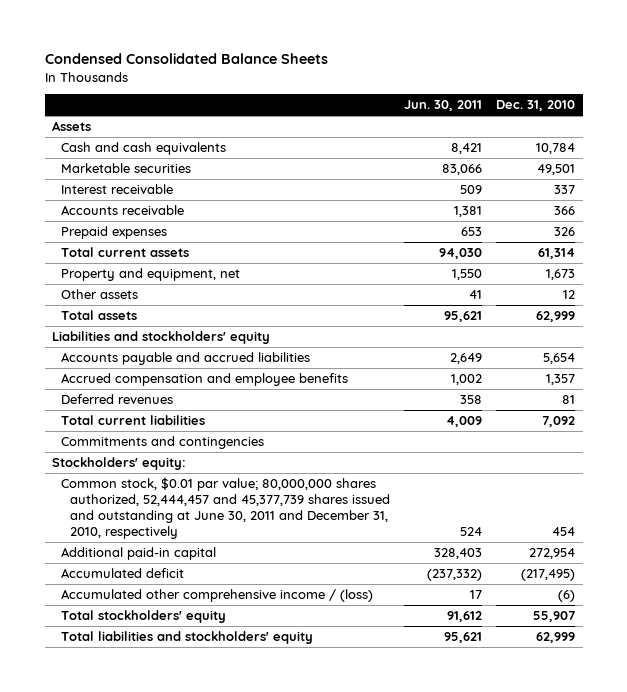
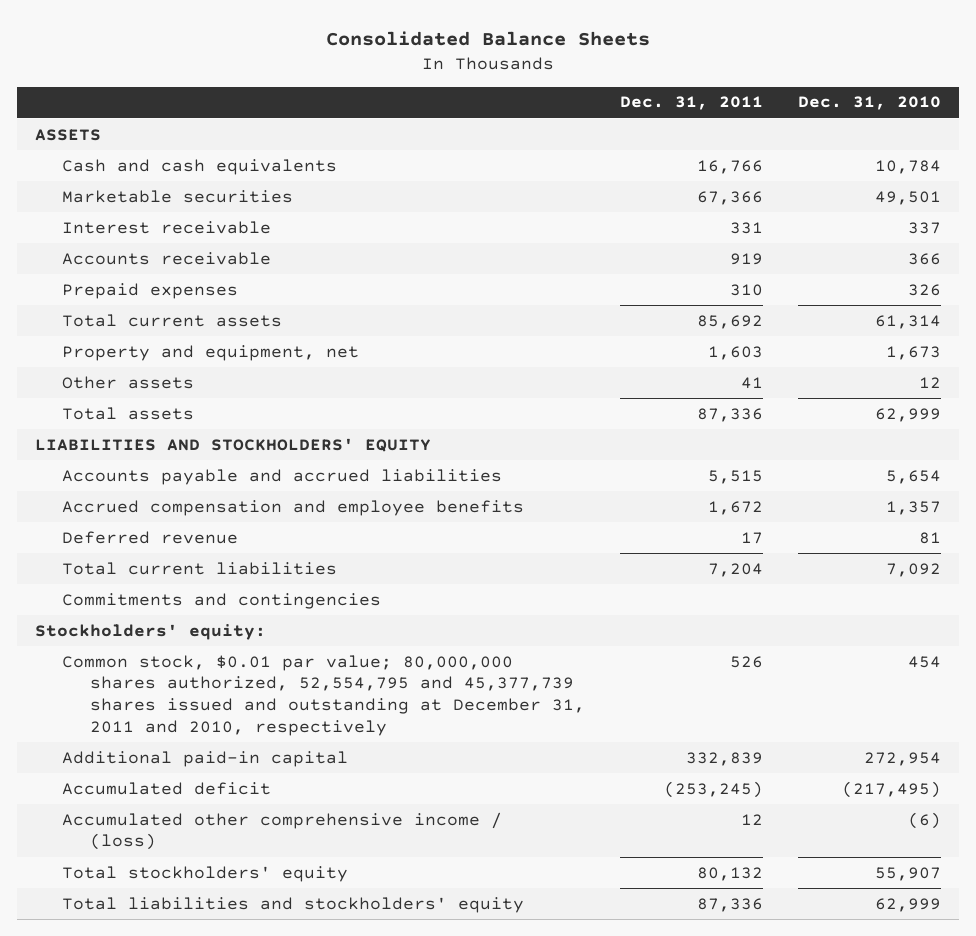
- Condensed Consolidated Balance Sheets
+ Consolidated Balance Sheets
- | Jun. 30, 2011 | Dec. 31, 2010
+ | Dec. 31, 2011 | Dec. 31, 2010
- Assets
+ ASSETS
- Liabilities and stockholders' equity
+ LIABILITIES AND STOCKHOLDERS' EQUITY
- Deferred revenues | 358 | 81
+ Deferred revenue | 17 | 81
- Common stock, $0.01 par value; 80,000,000 shares authorized, 52,444,457 and 45,377,739 shares issued and outstanding at June 30, 2011 and December 31, 2010, respectively | 524 | 454
+ Common stock, $0.01 par value; 80,000,000 shares authorized, 52,554,795 and 45,377,739 shares issued and outstanding at December 31, 2011 and 2010, respectively | 526 | 454

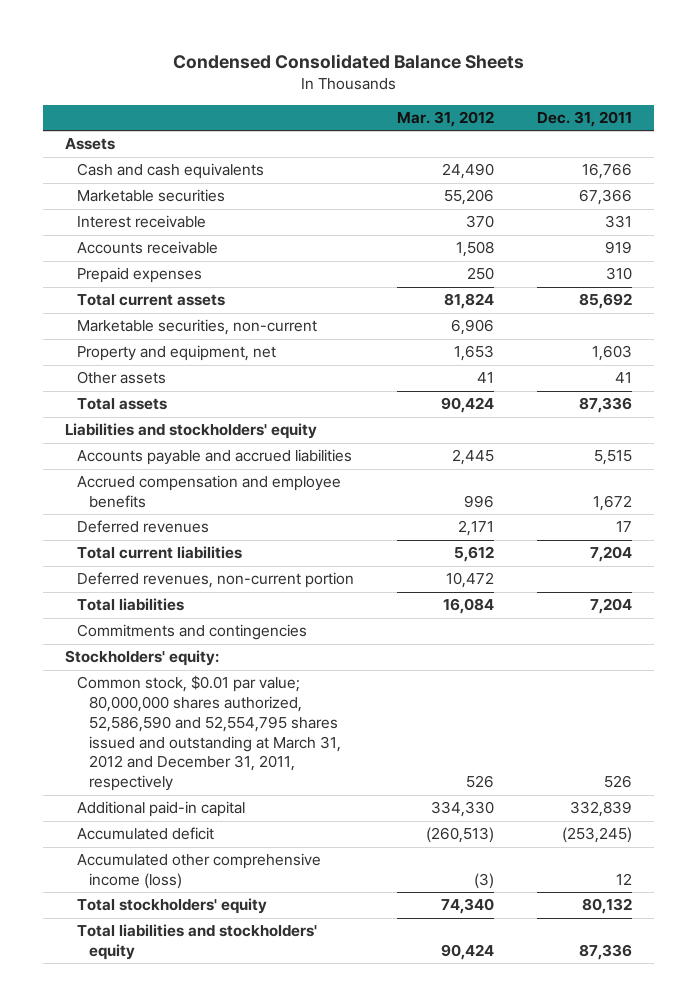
- Consolidated Balance Sheets
+ Condensed Consolidated Balance Sheets
- | Dec. 31, 2011 | Dec. 31, 2010
+ | Mar. 31, 2012 | Dec. 31, 2011
- ASSETS
+ Assets
+ Marketable securities, non-current | 6,906 |
- LIABILITIES AND STOCKHOLDERS' EQUITY
+ Liabilities and stockholders' equity
- Deferred revenue | 17 | 81
+ Deferred revenues | 2,171 | 17
+ Deferred revenues, non-current portion | 10,472 |
+ Total liabilities | 16,084 | 7,204
- Common stock, $0.01 par value; 80,000,000 shares authorized, 52,554,795 and 45,377,739 shares issued and outstanding at December 31, 2011 and 2010, respectively | 526 | 454
+ Common stock, $0.01 par value; 80,000,000 shares authorized, 52,586,590 and 52,554,795 shares issued and outstanding at March 31, 2012 and December 31, 2011, respectively | 526 | 526
- Accumulated other comprehensive income / (loss) | 12 | (6)
+ Accumulated other comprehensive income (loss) | (3) | 12

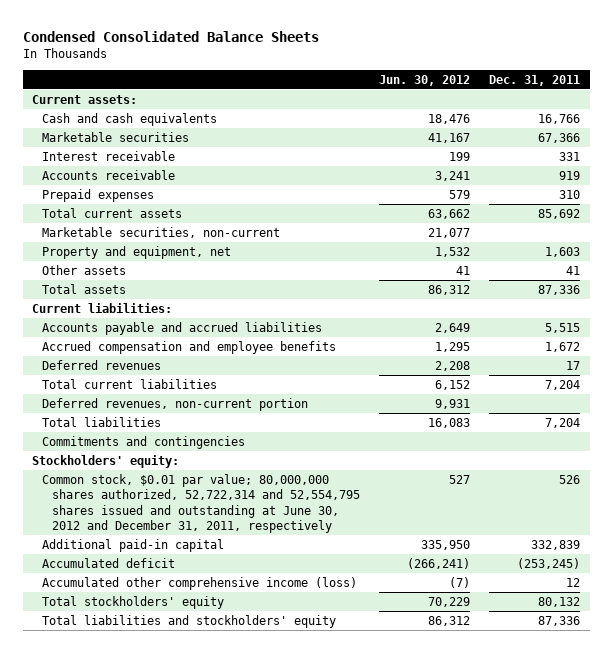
- | Mar. 31, 2012 | Dec. 31, 2011
+ | Jun. 30, 2012 | Dec. 31, 2011
- Assets
+ Current assets:
- Liabilities and stockholders' equity
+ Current liabilities:
- Common stock, $0.01 par value; 80,000,000 shares authorized, 52,586,590 and 52,554,795 shares issued and outstanding at March 31, 2012 and December 31, 2011, respectively | 526 | 526
+ Common stock, $0.01 par value; 80,000,000 shares authorized, 52,722,314 and 52,554,795 shares issued and outstanding at June 30, 2012 and December 31, 2011, respectively | 527 | 526

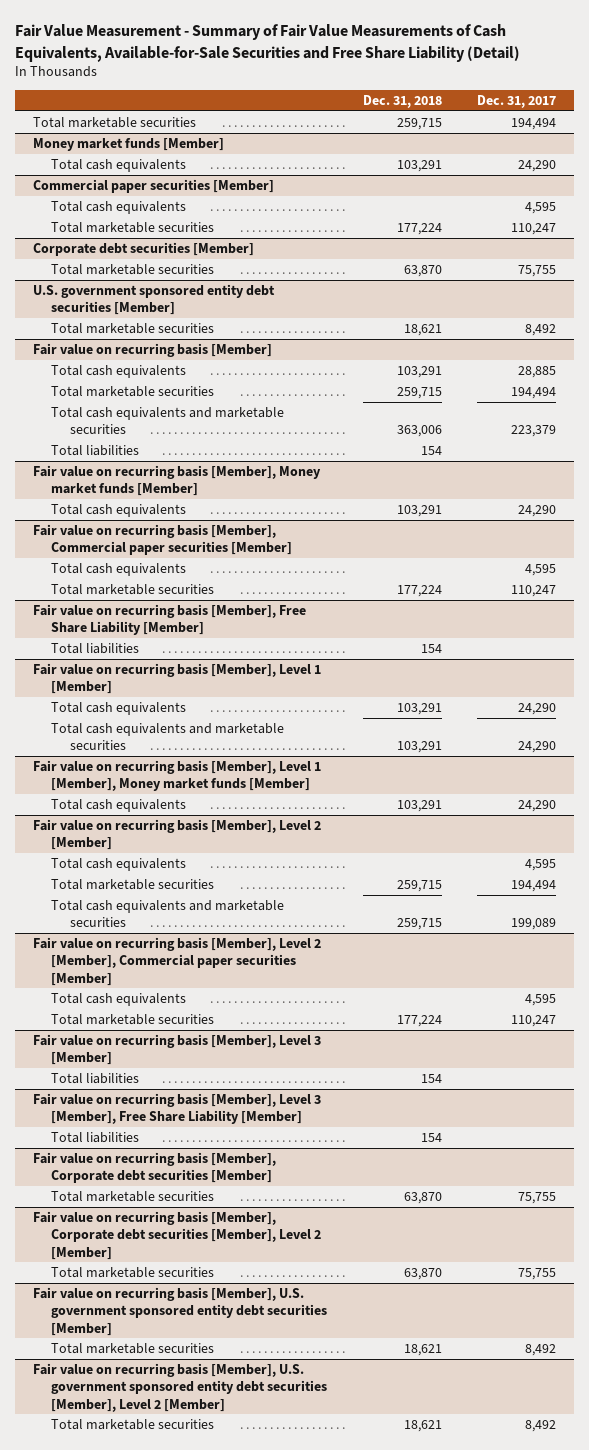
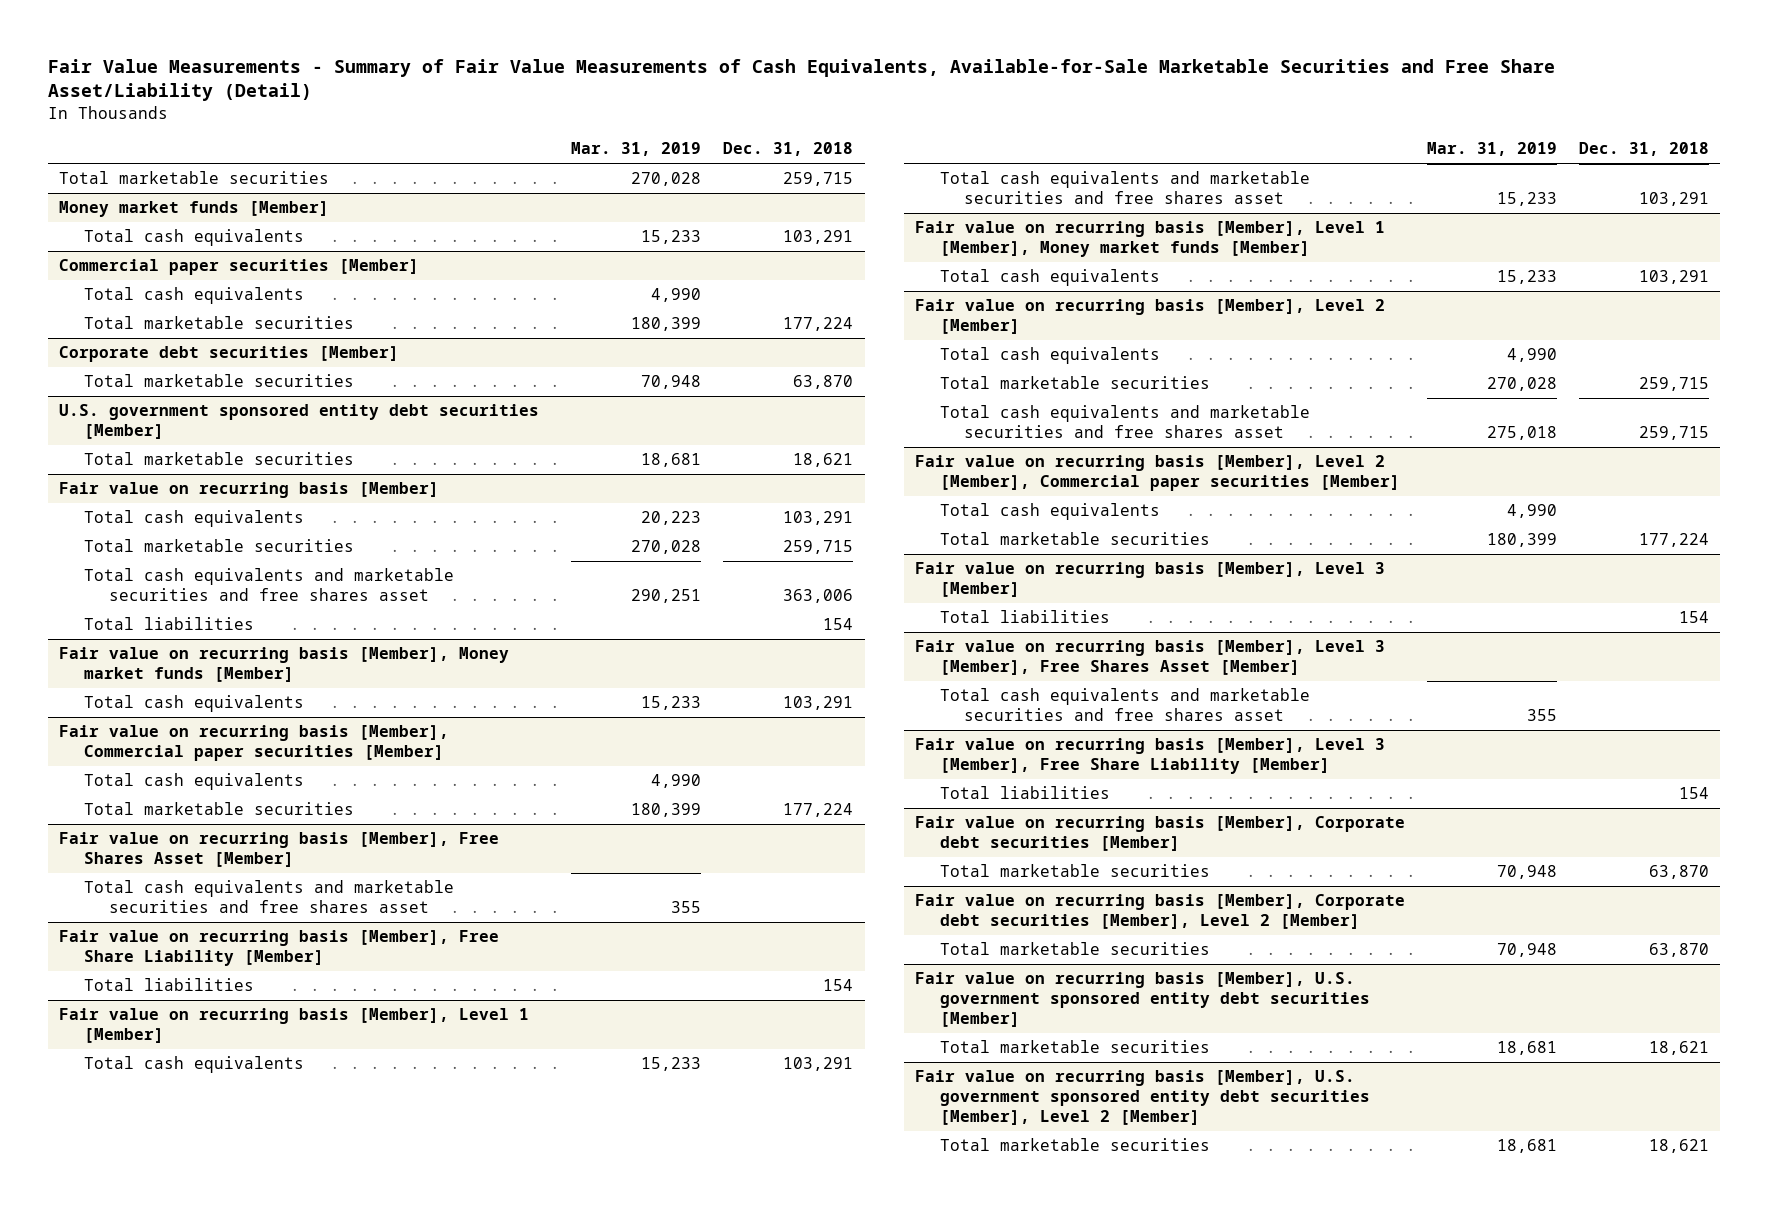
- Fair Value Measurement - Summary of Fair Value Measurements of Cash Equivalents, Available-for-Sale Securities and Free Share Liability (Detail)
+ Fair Value Measurements - Summary of Fair Value Measurements of Cash Equivalents, Available-for-Sale Marketable Securities and Free Share Asset/Liability (Detail)
- | Dec. 31, 2018 | Dec. 31, 2017
+ | Mar. 31, 2019 | Dec. 31, 2018
@ Fair value on recurring basis [Member]
- Total cash equivalents and marketable securities | 363,006 | 223,379
+ Total cash equivalents and marketable securities and free shares asset | 290,251 | 363,006
+ Fair value on recurring basis [Member], Free Shares Asset [Member]
+ Total cash equivalents and marketable securities and free shares asset | 355 |
@ Fair value on recurring basis [Member], Level 1 [Member]
- Total cash equivalents and marketable securities | 103,291 | 24,290
+ Total cash equivalents and marketable securities and free shares asset | 15,233 | 103,291
@ Fair value on recurring basis [Member], Level 2 [Member]
- Total cash equivalents and marketable securities | 259,715 | 199,089
+ Total cash equivalents and marketable securities and free shares asset | 275,018 | 259,715
+ Fair value on recurring basis [Member], Level 3 [Member], Free Shares Asset [Member]
+ Total cash equivalents and marketable securities and free shares asset | 355 |

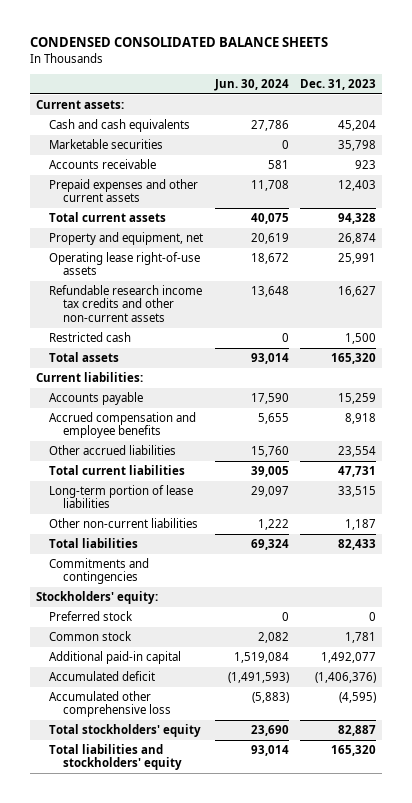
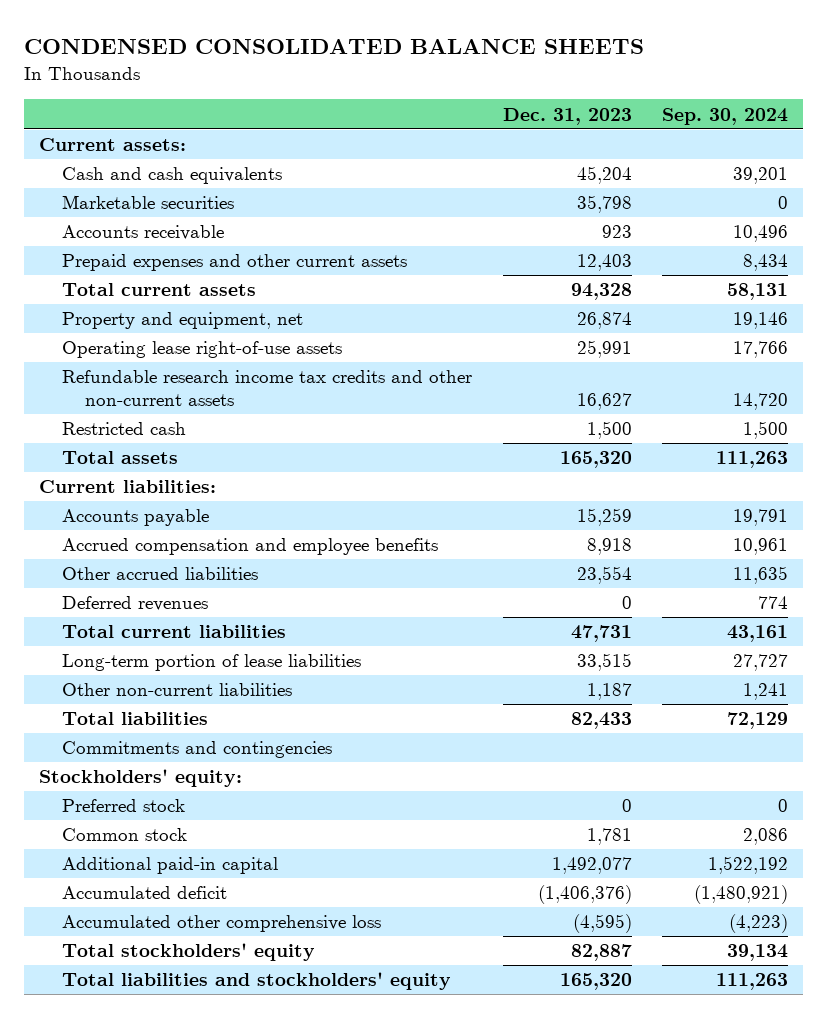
- | Jun. 30, 2024 | Dec. 31, 2023
+ | Dec. 31, 2023 | Sep. 30, 2024
+ Deferred revenues | 0 | 774

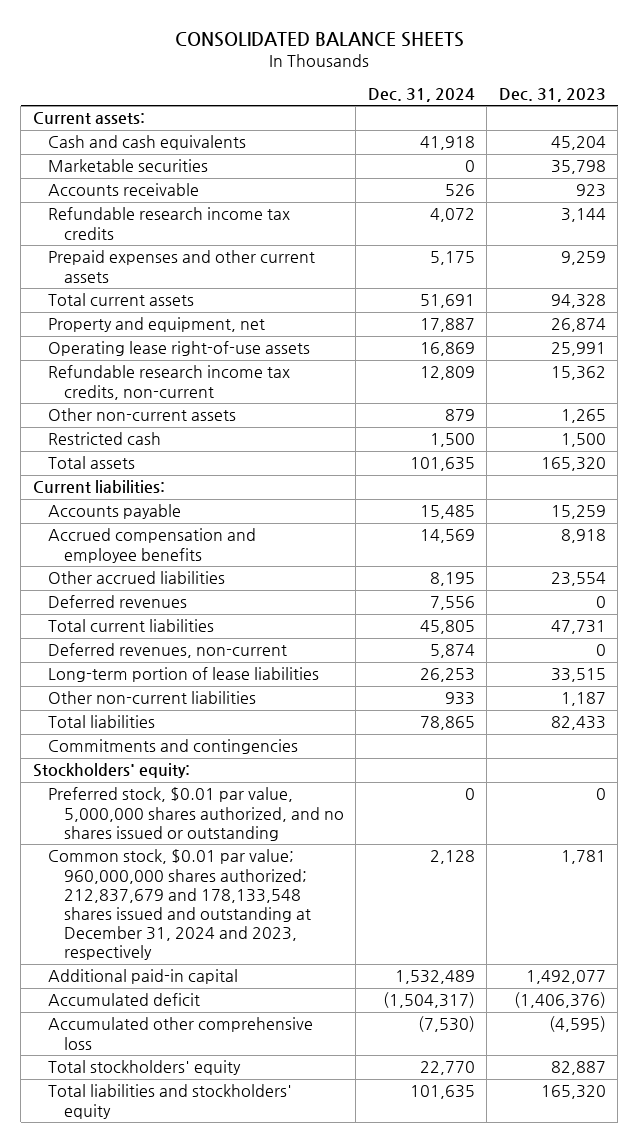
- CONDENSED CONSOLIDATED BALANCE SHEETS
+ CONSOLIDATED BALANCE SHEETS
- | Dec. 31, 2023 | Sep. 30, 2024
+ | Dec. 31, 2024 | Dec. 31, 2023
- Prepaid expenses and other current assets | 12,403 | 8,434
+ Refundable research income tax credits | 4,072 | 3,144
+ Prepaid expenses and other current assets | 5,175 | 9,259
- Refundable research income tax credits and other non-current assets | 16,627 | 14,720
+ Refundable research income tax credits, non-current | 12,809 | 15,362
+ Other non-current assets | 879 | 1,265
+ Deferred revenues, non-current | 5,874 | 0
- Preferred stock | 0 | 0
- Common stock | 1,781 | 2,086
+ Preferred stock, $0.01 par value, 5,000,000 shares authorized, and no shares issued or outstanding | 0 | 0
+ Common stock, $0.01 par value; 960,000,000 shares authorized; 212,837,679 and 178,133,548 shares issued and outstanding at December 31, 2024 and 2023, respectively | 2,128 | 1,781

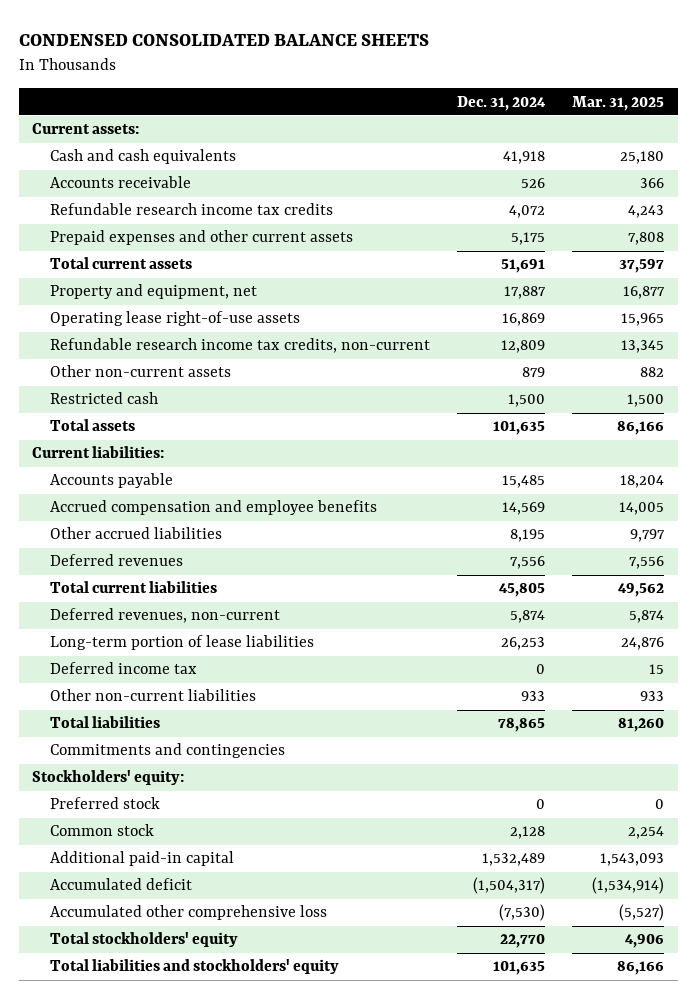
- CONSOLIDATED BALANCE SHEETS
+ CONDENSED CONSOLIDATED BALANCE SHEETS
- | Dec. 31, 2024 | Dec. 31, 2023
+ | Dec. 31, 2024 | Mar. 31, 2025
- Marketable securities | 0 | 35,798
+ Deferred income tax | 0 | 15
- Preferred stock, $0.01 par value, 5,000,000 shares authorized, and no shares issued or outstanding | 0 | 0
- Common stock, $0.01 par value; 960,000,000 shares authorized; 212,837,679 and 178,133,548 shares issued and outstanding at December 31, 2024 and 2023, respectively | 2,128 | 1,781
+ Preferred stock | 0 | 0
+ Common stock | 2,128 | 2,254

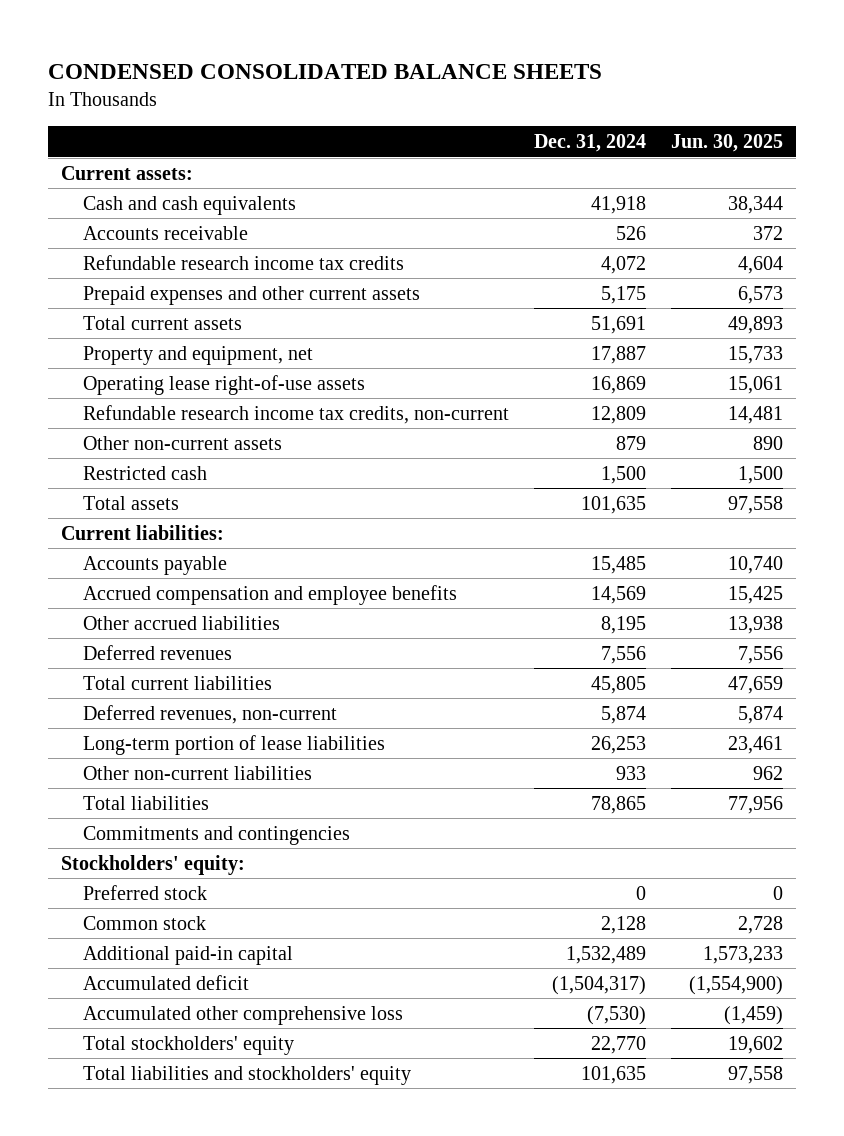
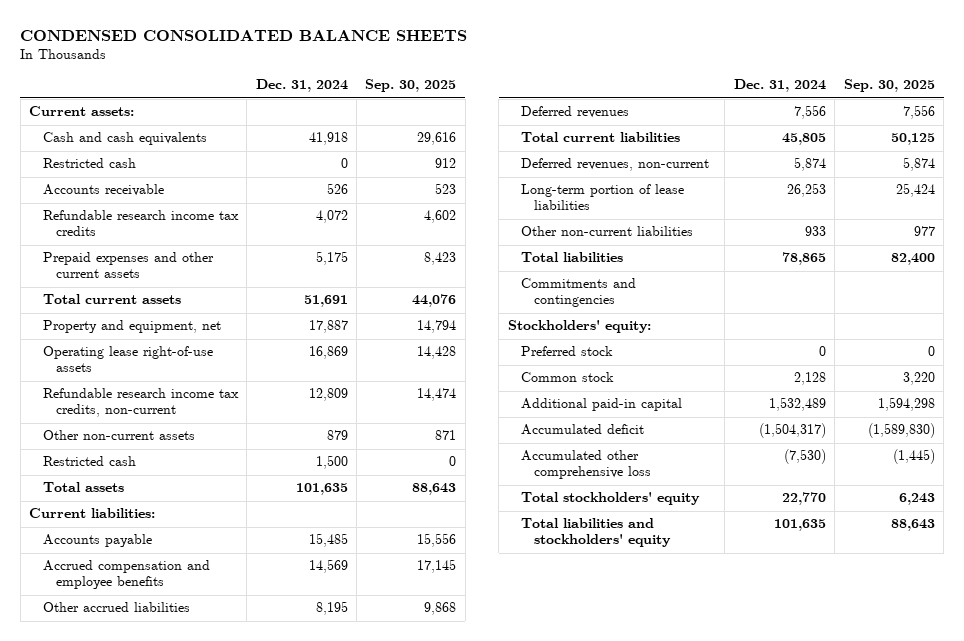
- | Dec. 31, 2024 | Jun. 30, 2025
+ | Dec. 31, 2024 | Sep. 30, 2025
+ Restricted cash | 0 | 912

